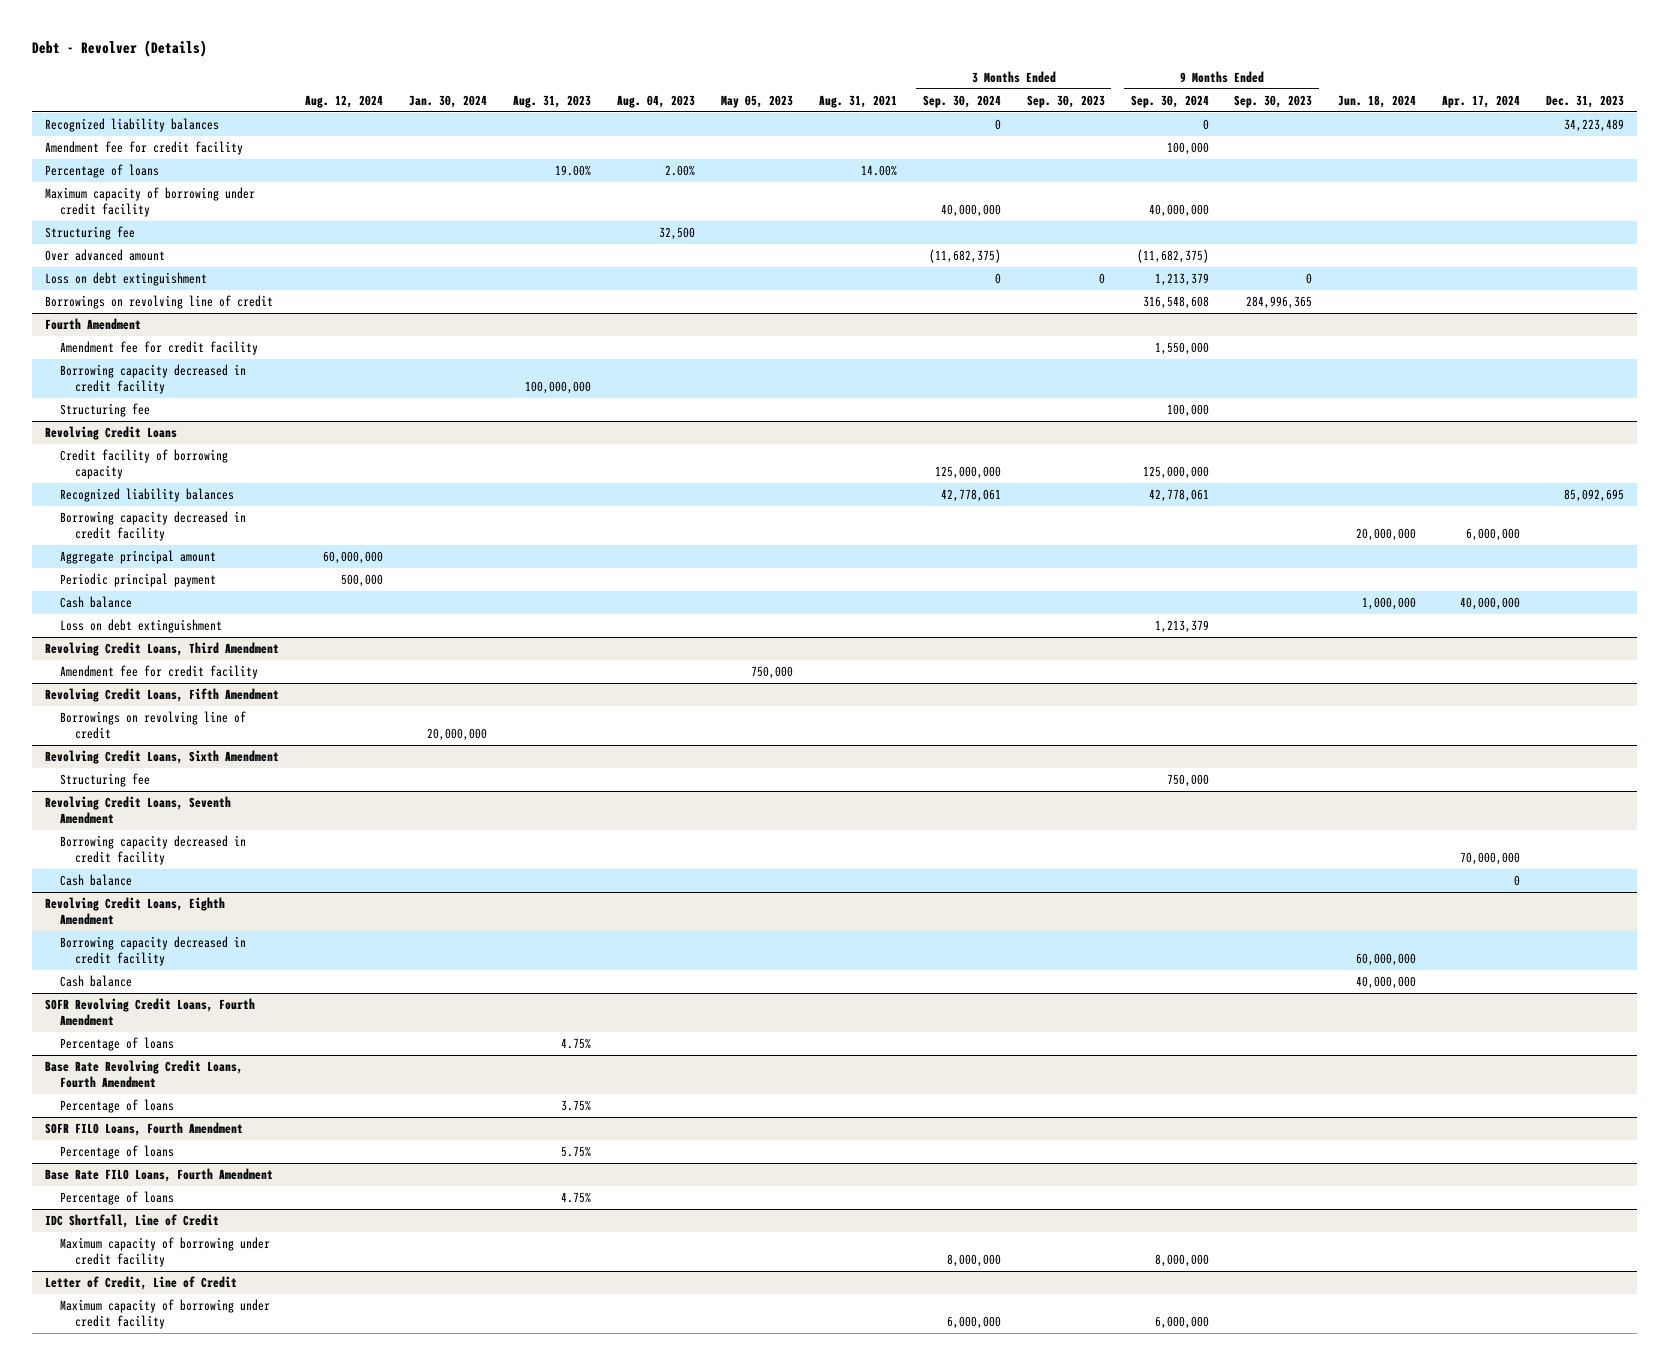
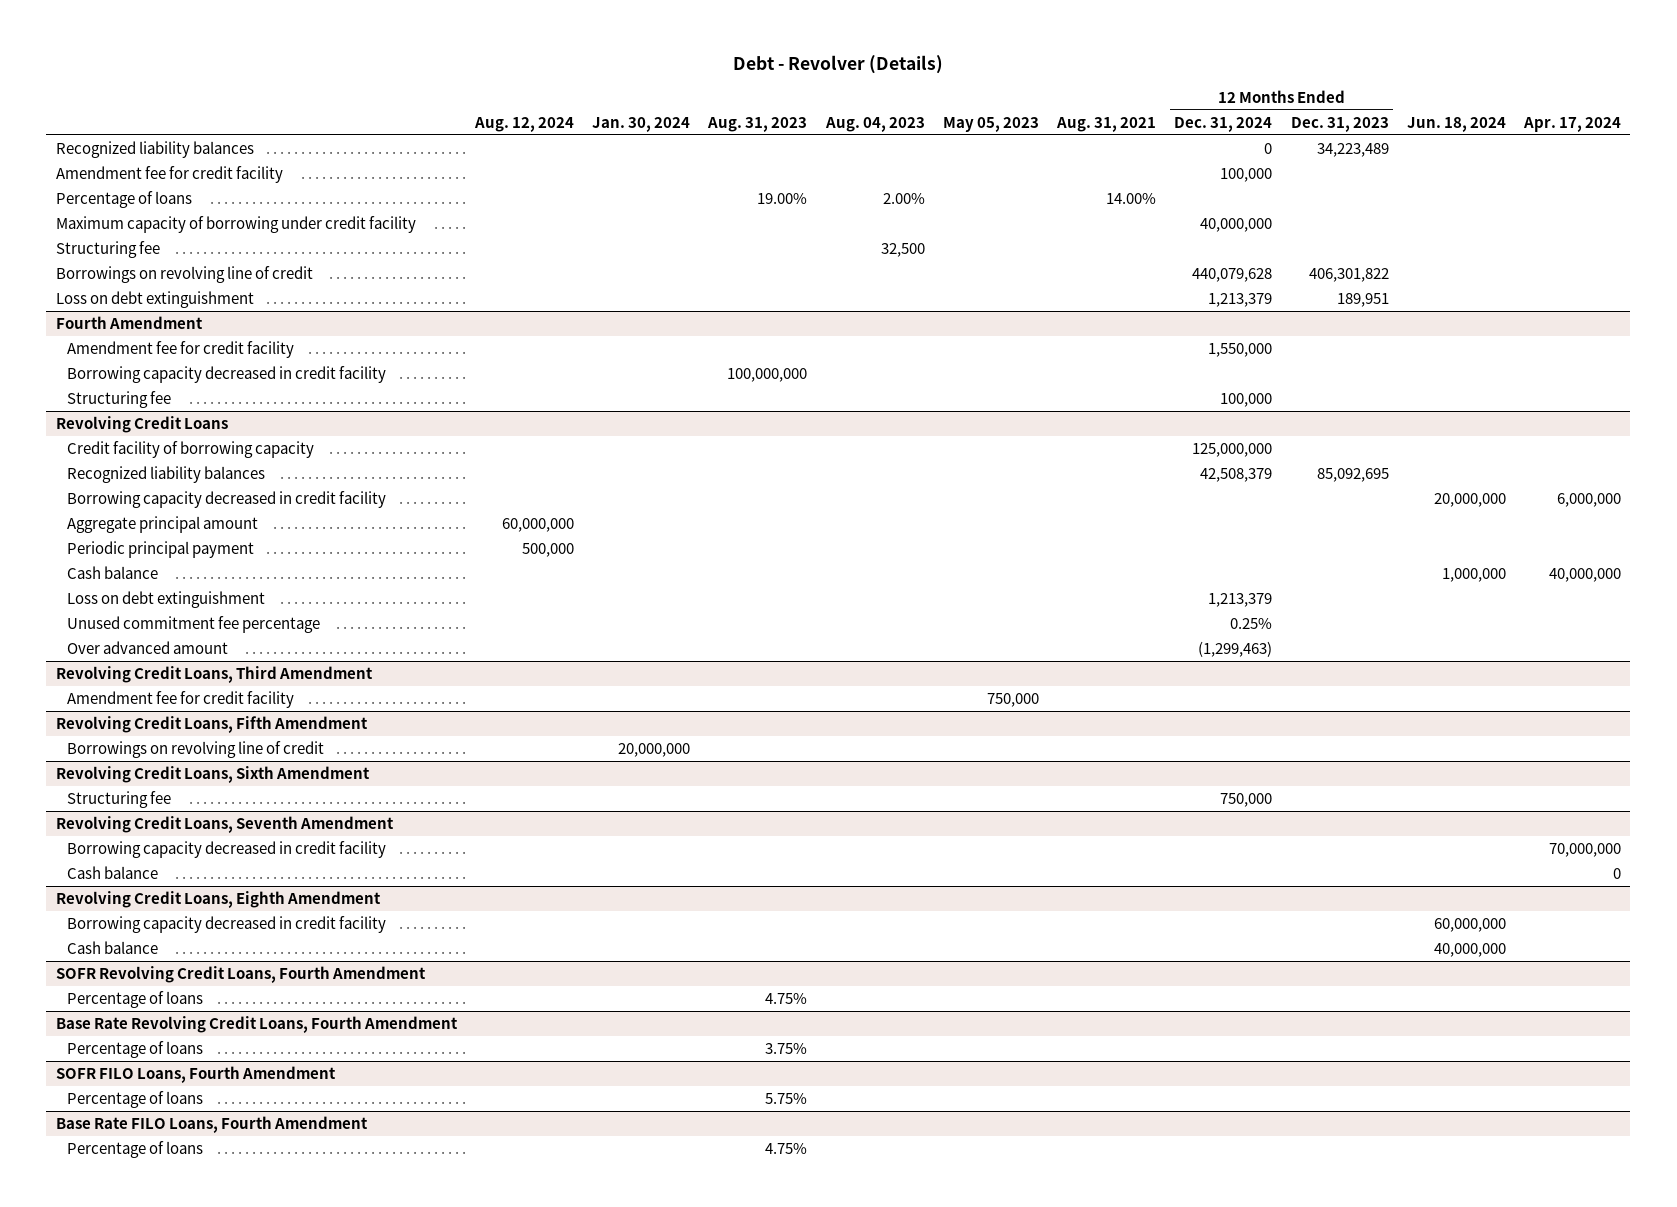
- | Aug. 12, 2024 | Jan. 30, 2024 | Aug. 31, 2023 | Aug. 04, 2023 | May 05, 2023 | Aug. 31, 2021 | 3 Months Ended Sep. 30, 2024 | 3 Months Ended Sep. 30, 2023 | 9 Months Ended Sep. 30, 2024 | 9 Months Ended Sep. 30, 2023 | Jun. 18, 2024 | Apr. 17, 2024 | Dec. 31, 2023
+ | Aug. 12, 2024 | Jan. 30, 2024 | Aug. 31, 2023 | Aug. 04, 2023 | May 05, 2023 | Aug. 31, 2021 | 12 Months Ended Dec. 31, 2024 | 12 Months Ended Dec. 31, 2023 | Jun. 18, 2024 | Apr. 17, 2024
- Over advanced amount | | | | | | | (11,682,375) | | (11,682,375) | | | |
moved down: Loss on debt extinguishment | | | | | | | 1,213,379 | 189,951 | |
@ Revolving Credit Loans
+ Unused commitment fee percentage | | | | | | | 0.25% | | |
+ Over advanced amount | | | | | | | (1,299,463) | | |
- IDC Shortfall, Line of Credit
- Maximum capacity of borrowing under credit facility | | | | | | | 8,000,000 | | 8,000,000 | | | |
- Letter of Credit, Line of Credit
- Maximum capacity of borrowing under credit facility | | | | | | | 6,000,000 | | 6,000,000 | | | |

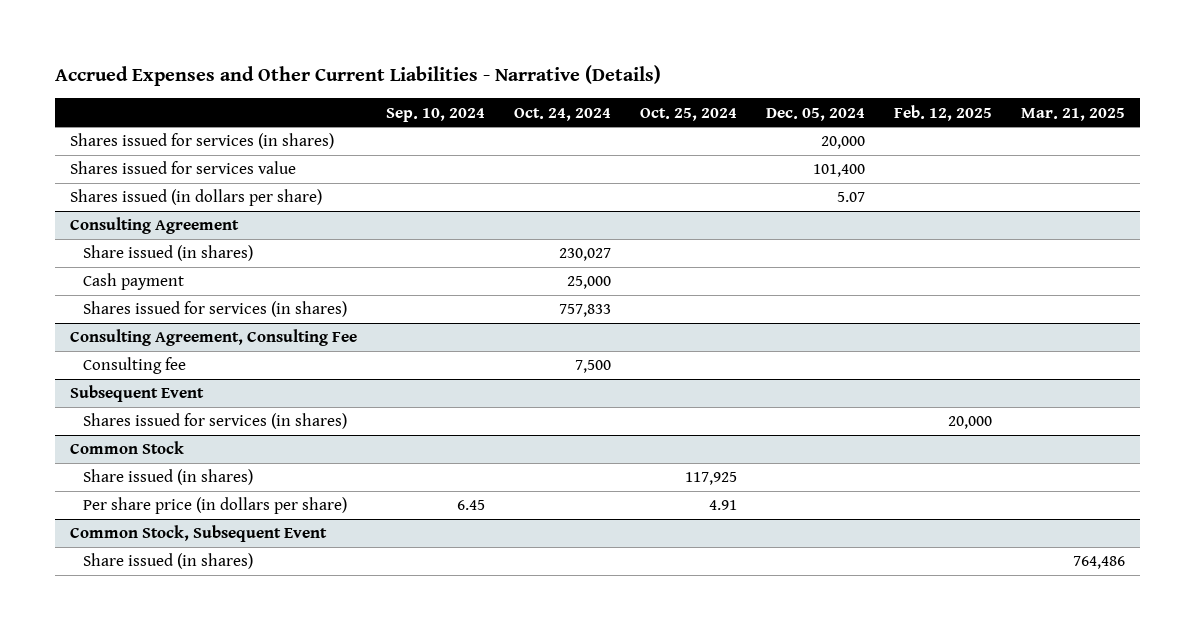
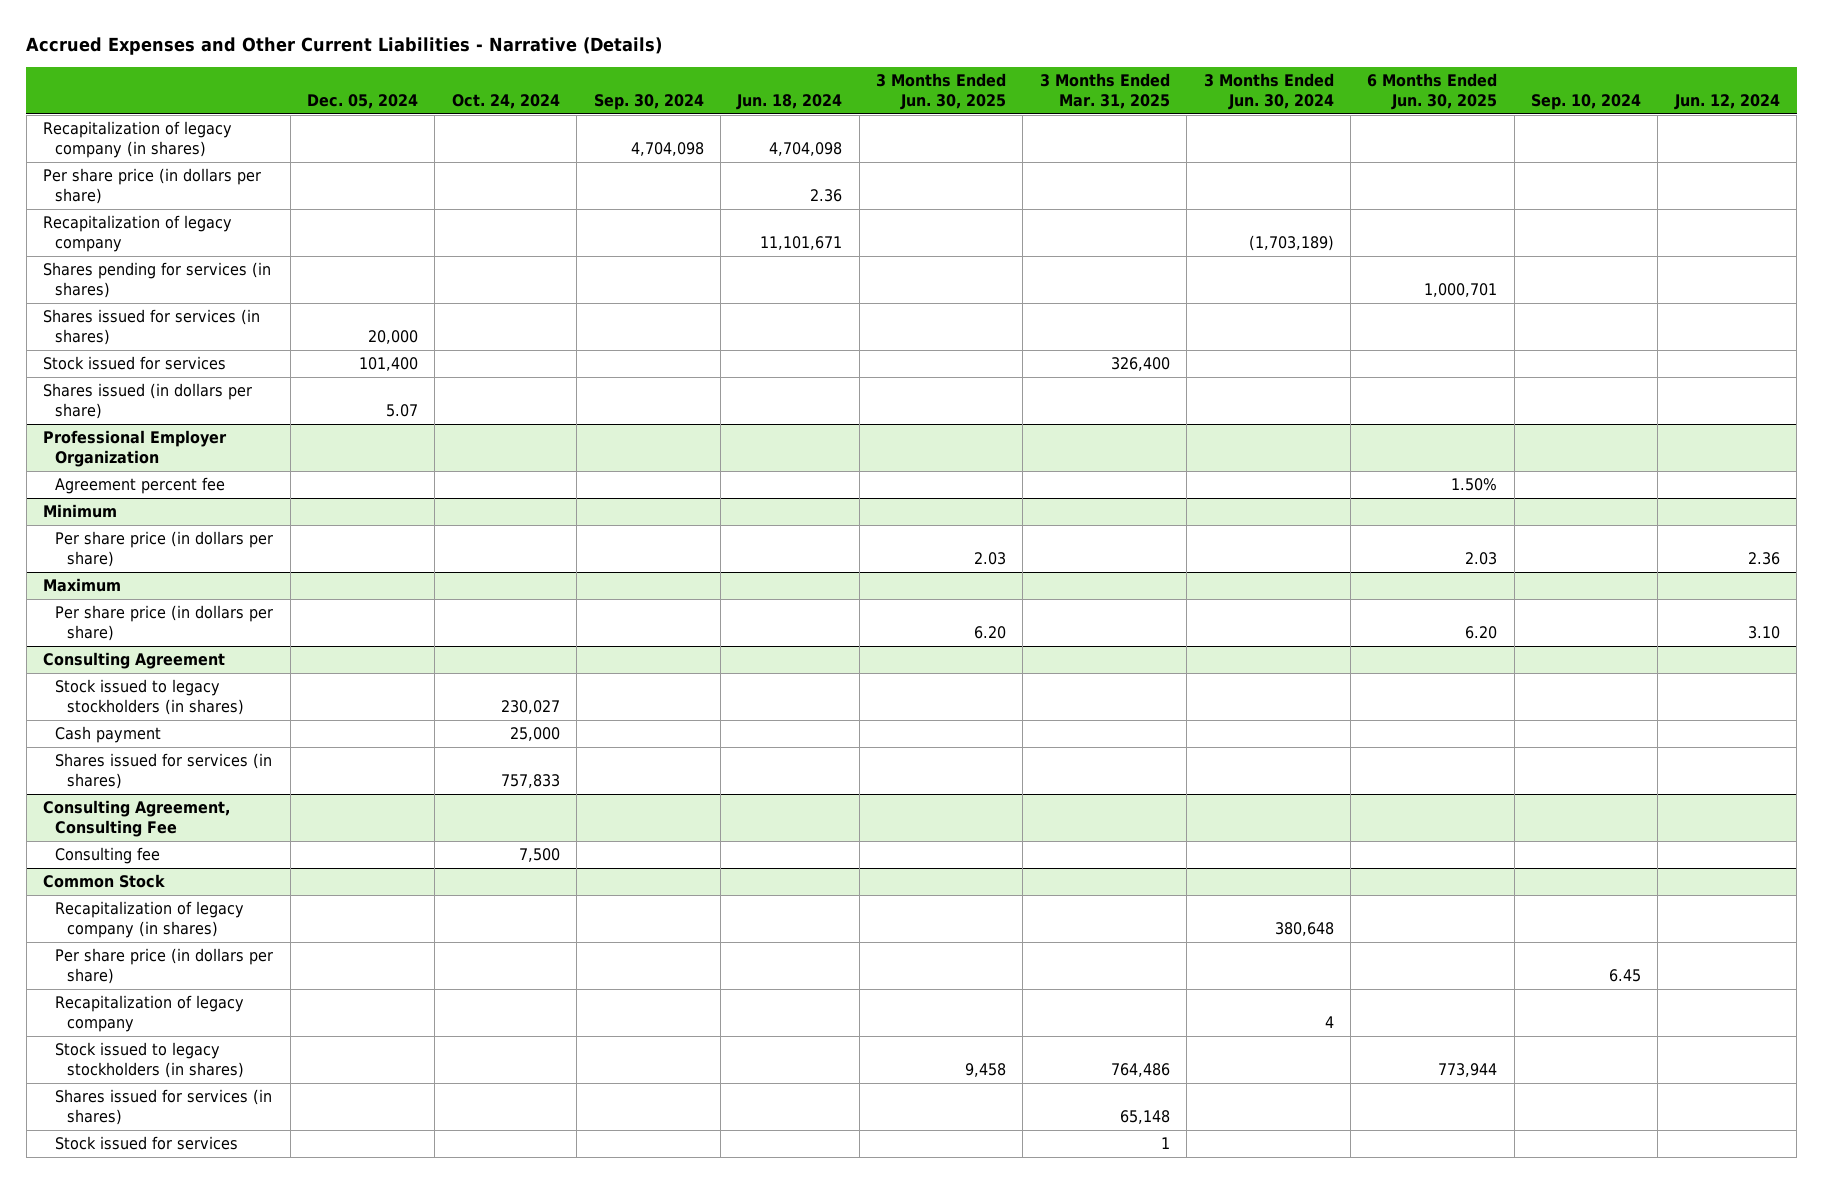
- | Sep. 10, 2024 | Oct. 24, 2024 | Oct. 25, 2024 | Dec. 05, 2024 | Feb. 12, 2025 | Mar. 21, 2025
+ | Dec. 05, 2024 | Oct. 24, 2024 | Sep. 30, 2024 | Jun. 18, 2024 | 3 Months Ended Jun. 30, 2025 | 3 Months Ended Mar. 31, 2025 | 3 Months Ended Jun. 30, 2024 | 6 Months Ended Jun. 30, 2025 | Sep. 10, 2024 | Jun. 12, 2024
+ Recapitalization of legacy company (in shares) | | | 4,704,098 | 4,704,098 | | | | | |
+ Per share price (in dollars per share) | | | | 2.36 | | | | | |
+ Recapitalization of legacy company | | | | 11,101,671 | | | (1,703,189) | | |
+ Shares pending for services (in shares) | | | | | | | | 1,000,701 | |
- Shares issued for services value | | | | 101,400 | |
+ Stock issued for services | 101,400 | | | | | 326,400 | | | |
+ Professional Employer Organization
+ Agreement percent fee | | | | | | | | 1.50% | |
+ Minimum
+ Per share price (in dollars per share) | | | | | 2.03 | | | 2.03 | | 2.36
+ Maximum
+ Per share price (in dollars per share) | | | | | 6.20 | | | 6.20 | | 3.10
@ Consulting Agreement
- Share issued (in shares) | | 230,027 | | | |
+ Stock issued to legacy stockholders (in shares) | | 230,027 | | | | | | | |
- Subsequent Event
- Shares issued for services (in shares) | | | | | 20,000 |
@ Common Stock
- Share issued (in shares) | | | 117,925 | | |
+ Recapitalization of legacy company (in shares) | | | | | | | 380,648 | | |
- Common Stock, Subsequent Event
- Share issued (in shares) | | | | | | 764,486
@ Common Stock
+ Recapitalization of legacy company | | | | | | | 4 | | |
+ Stock issued to legacy stockholders (in shares) | | | | | 9,458 | 764,486 | | 773,944 | |
+ Shares issued for services (in shares) | | | | | | 65,148 | | | |
+ Stock issued for services | | | | | | 1 | | | |

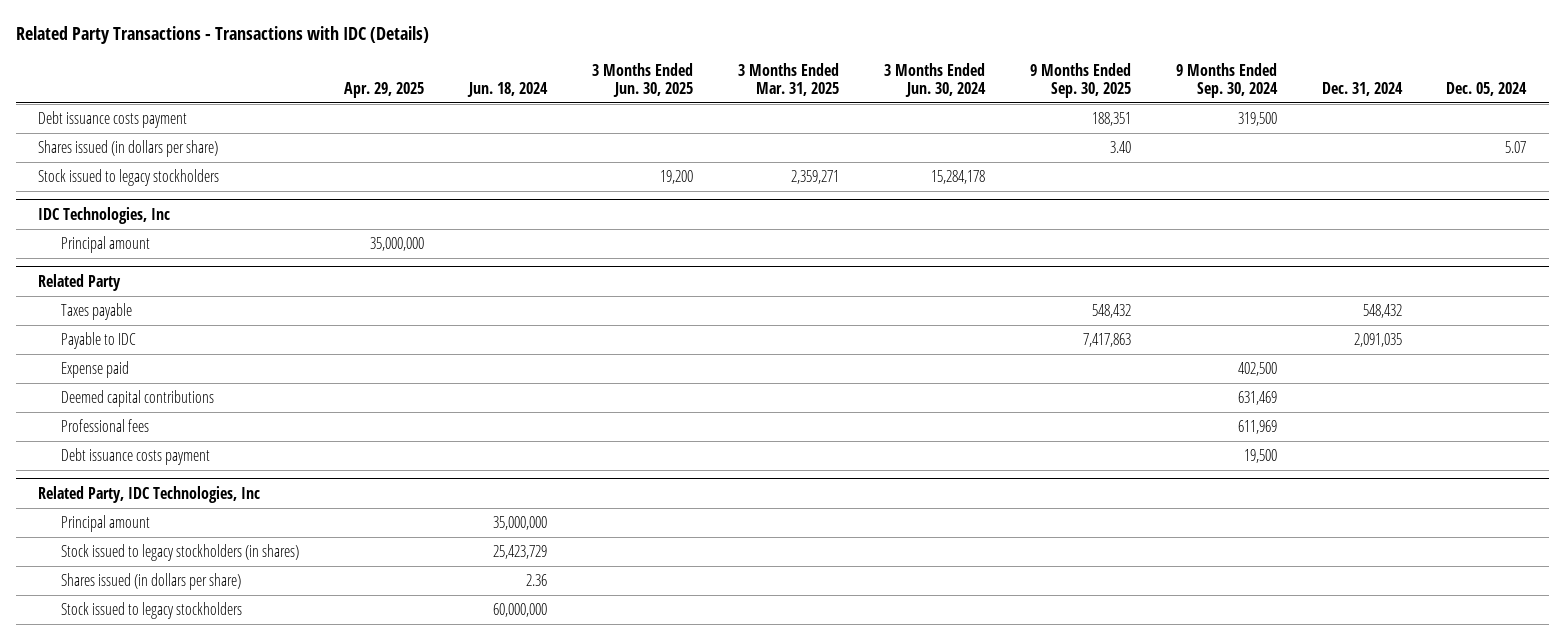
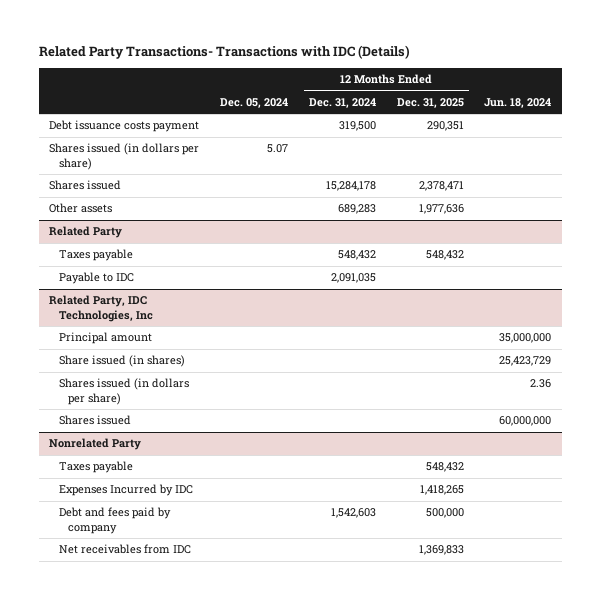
- Related Party Transactions - Transactions with IDC (Details)
+ Related Party Transactions- Transactions with IDC (Details)
- | Apr. 29, 2025 | Jun. 18, 2024 | 3 Months Ended Jun. 30, 2025 | 3 Months Ended Mar. 31, 2025 | 3 Months Ended Jun. 30, 2024 | 9 Months Ended Sep. 30, 2025 | 9 Months Ended Sep. 30, 2024 | Dec. 31, 2024 | Dec. 05, 2024
+ | Dec. 05, 2024 | 12 Months Ended Dec. 31, 2024 | 12 Months Ended Dec. 31, 2025 | Jun. 18, 2024
- Stock issued to legacy stockholders | | | 19,200 | 2,359,271 | 15,284,178 | | | |
- IDC Technologies, Inc
- Principal amount | 35,000,000 | | | | | | | |
+ Shares issued | | 15,284,178 | 2,378,471 |
+ Other assets | | 689,283 | 1,977,636 |
@ Related Party
- Expense paid | | | | | | | 402,500 | |
- Deemed capital contributions | | | | | | | 631,469 | |
- Professional fees | | | | | | | 611,969 | |
- Debt issuance costs payment | | | | | | | 19,500 | |
@ Related Party, IDC Technologies, Inc
- Stock issued to legacy stockholders (in shares) | | 25,423,729 | | | | | | |
+ Share issued (in shares) | | | | 25,423,729
- Stock issued to legacy stockholders | | 60,000,000 | | | | | | |
+ Shares issued | | | | 60,000,000
+ Nonrelated Party
+ Taxes payable | | | 548,432 |
+ Expenses Incurred by IDC | | | 1,418,265 |
+ Debt and fees paid by company | | 1,542,603 | 500,000 |
+ Net receivables from IDC | | | 1,369,833 |

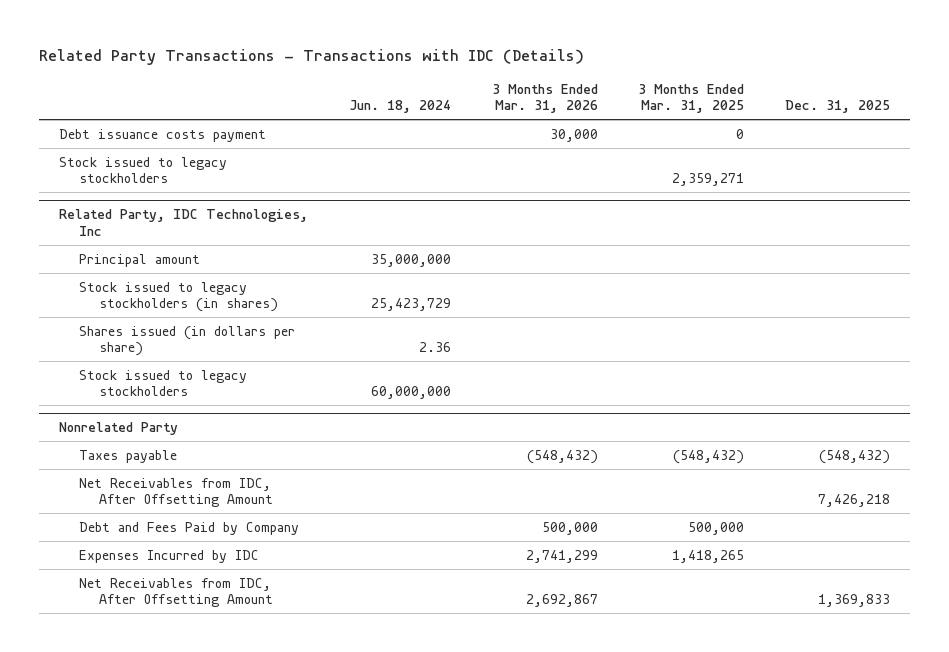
- Related Party Transactions- Transactions with IDC (Details)
+ Related Party Transactions - Transactions with IDC (Details)
- | Dec. 05, 2024 | 12 Months Ended Dec. 31, 2024 | 12 Months Ended Dec. 31, 2025 | Jun. 18, 2024
+ | Jun. 18, 2024 | 3 Months Ended Mar. 31, 2026 | 3 Months Ended Mar. 31, 2025 | Dec. 31, 2025
- Shares issued (in dollars per share) | 5.07 | | |
- Shares issued | | 15,284,178 | 2,378,471 |
- Other assets | | 689,283 | 1,977,636 |
- Related Party
- Taxes payable | | 548,432 | 548,432 |
- Payable to IDC | | 2,091,035 | |
+ Stock issued to legacy stockholders | | | 2,359,271 |
@ Related Party, IDC Technologies, Inc
- Share issued (in shares) | | | | 25,423,729
+ Stock issued to legacy stockholders (in shares) | 25,423,729 | | |
- Shares issued | | | | 60,000,000
+ Stock issued to legacy stockholders | 60,000,000 | | |
@ Nonrelated Party
+ Net Receivables from IDC, After Offsetting Amount | | | | 7,426,218
+ Debt and Fees Paid by Company | | 500,000 | 500,000 |
- Debt and fees paid by company | | 1,542,603 | 500,000 |
- Net receivables from IDC | | | 1,369,833 |
+ Net Receivables from IDC, After Offsetting Amount | | 2,692,867 | | 1,369,833

